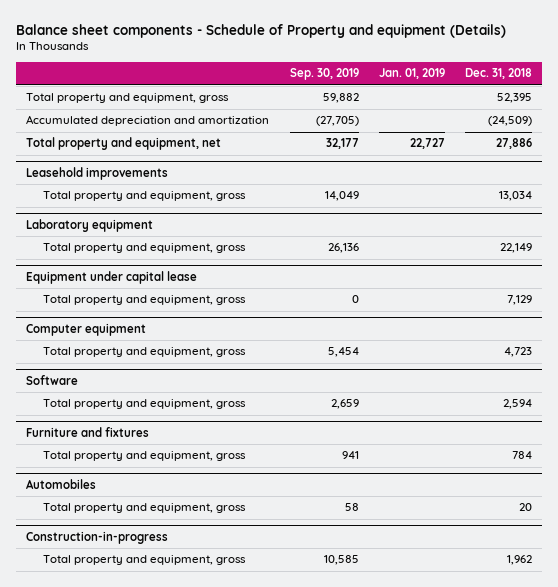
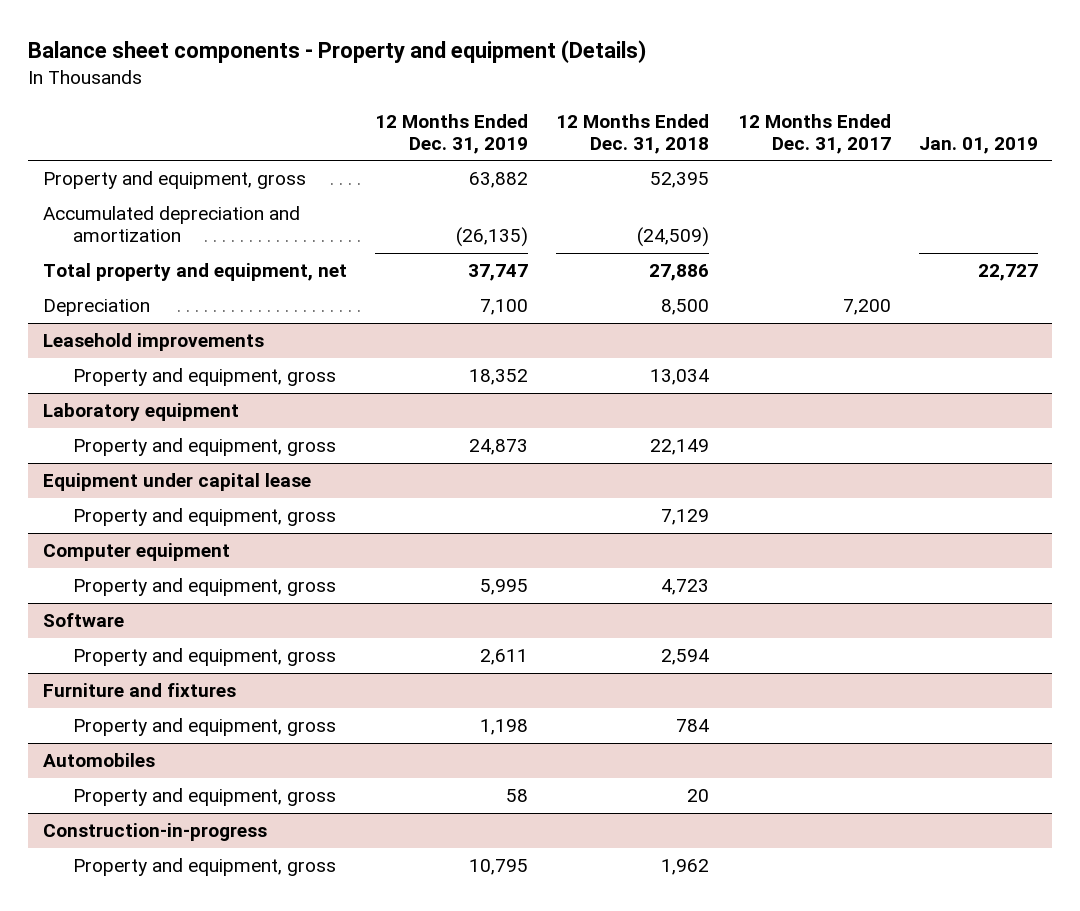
- Balance sheet components - Schedule of Property and equipment (Details)
+ Balance sheet components - Property and equipment (Details)
- | Sep. 30, 2019 | Jan. 01, 2019 | Dec. 31, 2018
+ | 12 Months Ended Dec. 31, 2019 | 12 Months Ended Dec. 31, 2018 | 12 Months Ended Dec. 31, 2017 | Jan. 01, 2019
- Total property and equipment, gross | 59,882 | | 52,395
+ Property and equipment, gross | 63,882 | 52,395 | |
+ Depreciation | 7,100 | 8,500 | 7,200 |
@ Leasehold improvements
- Total property and equipment, gross | 14,049 | | 13,034
+ Property and equipment, gross | 18,352 | 13,034 | |
@ Laboratory equipment
- Total property and equipment, gross | 26,136 | | 22,149
+ Property and equipment, gross | 24,873 | 22,149 | |
@ Equipment under capital lease
- Total property and equipment, gross | 0 | | 7,129
+ Property and equipment, gross | | 7,129 | |
@ Computer equipment
- Total property and equipment, gross | 5,454 | | 4,723
+ Property and equipment, gross | 5,995 | 4,723 | |
@ Software
- Total property and equipment, gross | 2,659 | | 2,594
+ Property and equipment, gross | 2,611 | 2,594 | |
@ Furniture and fixtures
- Total property and equipment, gross | 941 | | 784
+ Property and equipment, gross | 1,198 | 784 | |
@ Automobiles
- Total property and equipment, gross | 58 | | 20
+ Property and equipment, gross | 58 | 20 | |
@ Construction-in-progress
- Total property and equipment, gross | 10,585 | | 1,962
+ Property and equipment, gross | 10,795 | 1,962 | |

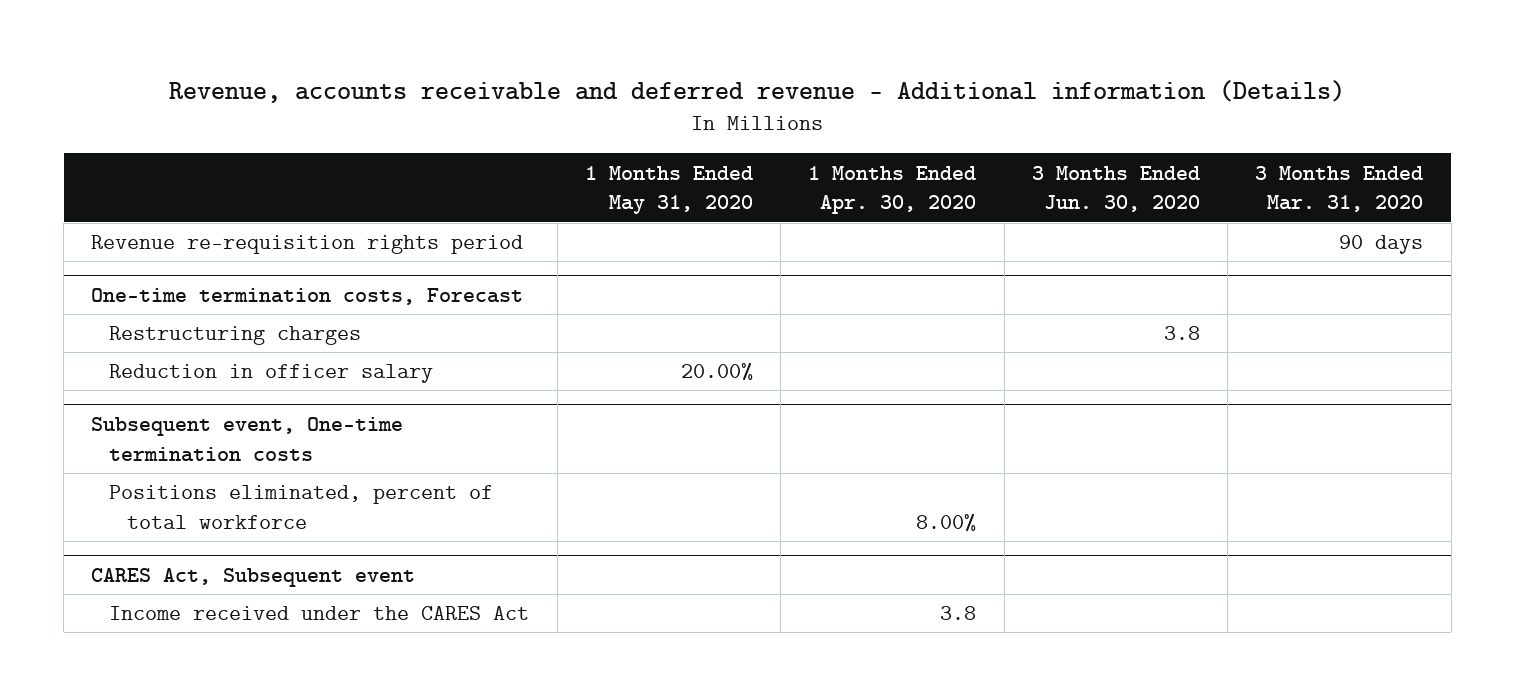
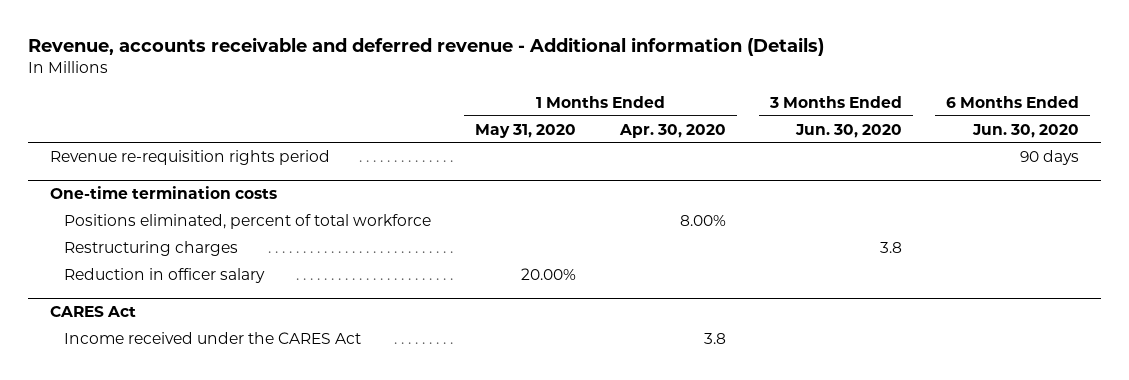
- | 1 Months Ended May 31, 2020 | 1 Months Ended Apr. 30, 2020 | 3 Months Ended Jun. 30, 2020 | 3 Months Ended Mar. 31, 2020
+ | 1 Months Ended May 31, 2020 | 1 Months Ended Apr. 30, 2020 | 3 Months Ended Jun. 30, 2020 | 6 Months Ended Jun. 30, 2020
- One-time termination costs, Forecast
+ One-time termination costs
+ Positions eliminated, percent of total workforce | | 8.00% | |
- Subsequent event, One-time termination costs
- Positions eliminated, percent of total workforce | | 8.00% | |
- CARES Act, Subsequent event
+ CARES Act

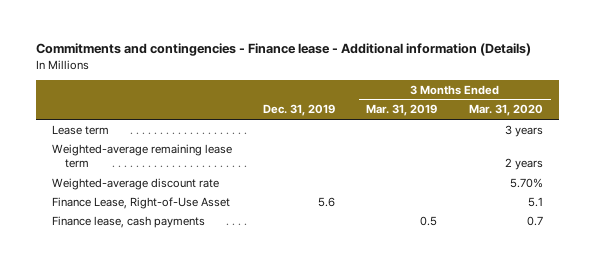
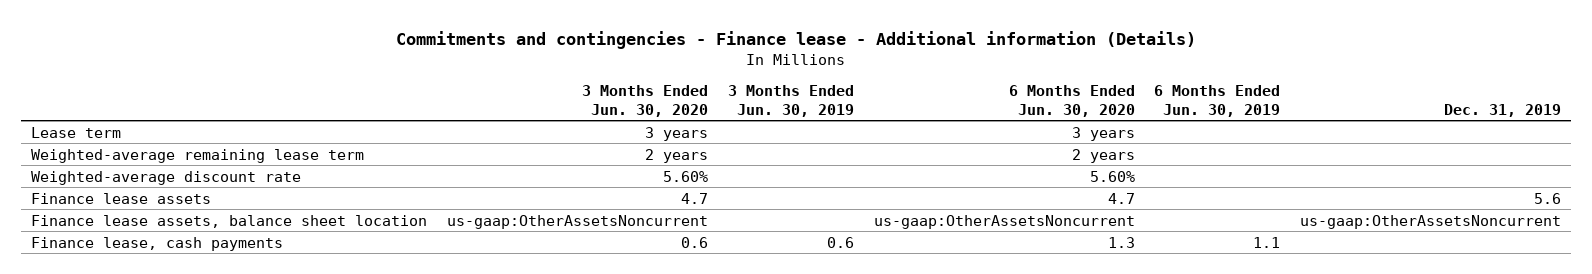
- | Dec. 31, 2019 | 3 Months Ended Mar. 31, 2019 | 3 Months Ended Mar. 31, 2020
+ | 3 Months Ended Jun. 30, 2020 | 3 Months Ended Jun. 30, 2019 | 6 Months Ended Jun. 30, 2020 | 6 Months Ended Jun. 30, 2019 | Dec. 31, 2019
- Finance Lease, Right-of-Use Asset | 5.6 | | 5.1
+ Finance lease assets | 4.7 | | 4.7 | | 5.6
+ Finance lease assets, balance sheet location | us-gaap:OtherAssetsNoncurrent | | us-gaap:OtherAssetsNoncurrent | | us-gaap:OtherAssetsNoncurrent

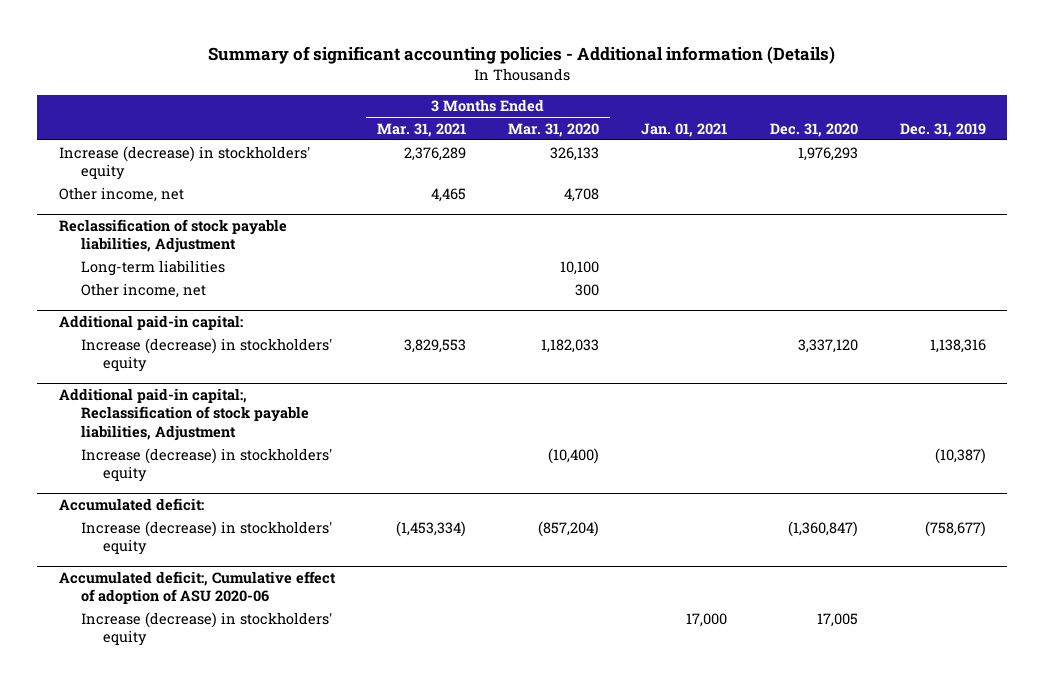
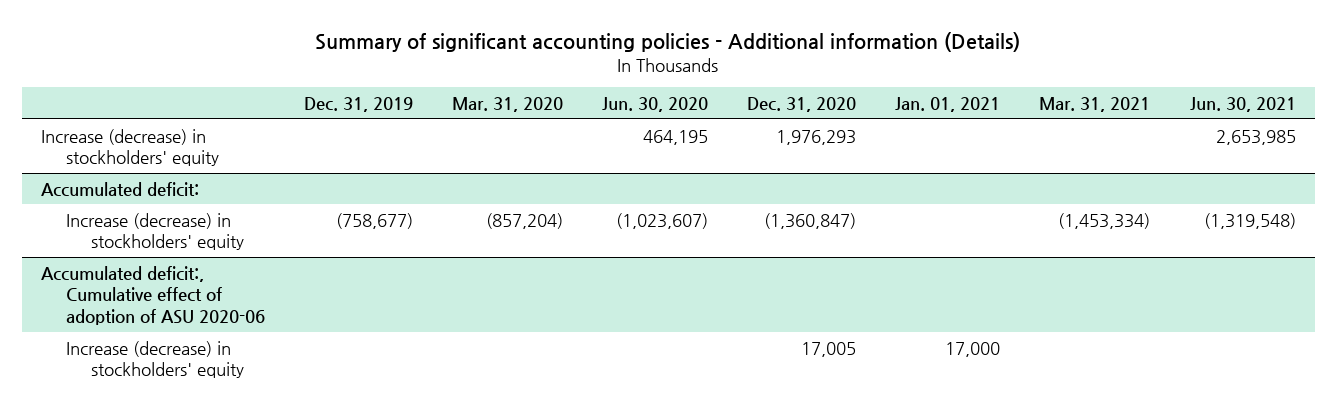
- | 3 Months Ended Mar. 31, 2021 | 3 Months Ended Mar. 31, 2020 | Jan. 01, 2021 | Dec. 31, 2020 | Dec. 31, 2019
+ | Dec. 31, 2019 | Mar. 31, 2020 | Jun. 30, 2020 | Dec. 31, 2020 | Jan. 01, 2021 | Mar. 31, 2021 | Jun. 30, 2021
- Other income, net | 4,465 | 4,708 | | |
- Reclassification of stock payable liabilities, Adjustment
- Long-term liabilities | | 10,100 | | |
- Other income, net | | 300 | | |
- Additional paid-in capital:
- Increase (decrease) in stockholders' equity | 3,829,553 | 1,182,033 | | 3,337,120 | 1,138,316
- Additional paid-in capital:, Reclassification of stock payable liabilities, Adjustment
- Increase (decrease) in stockholders' equity | | (10,400) | | | (10,387)

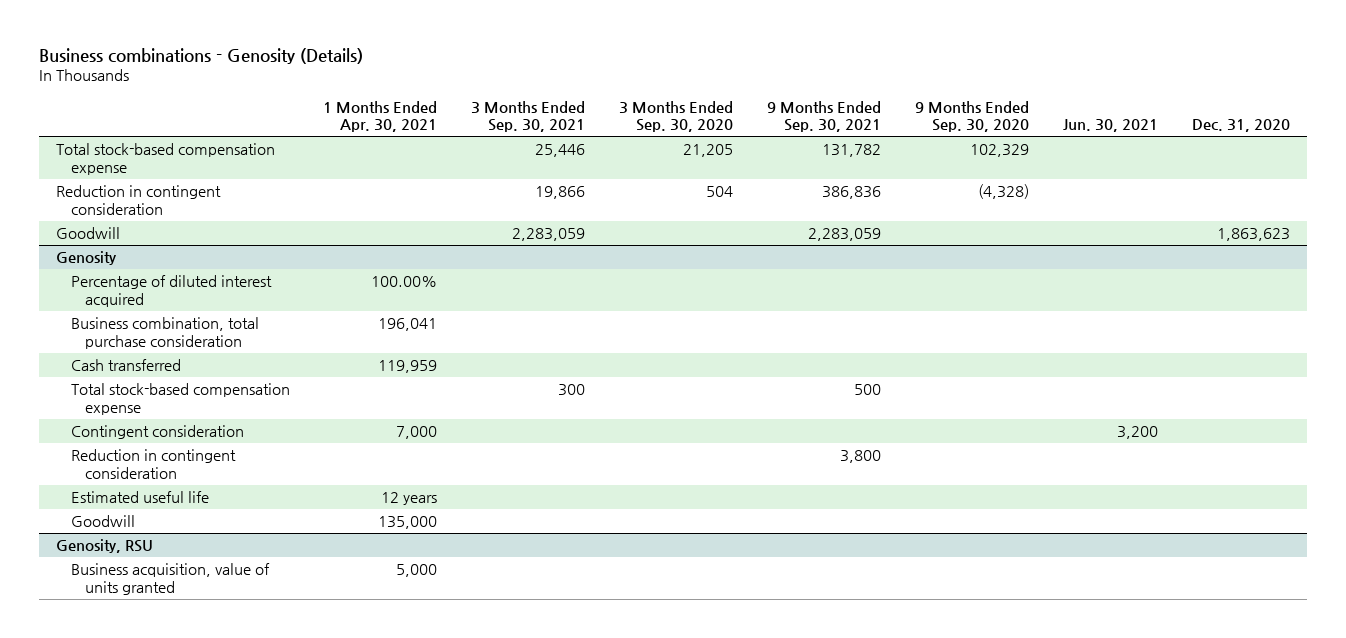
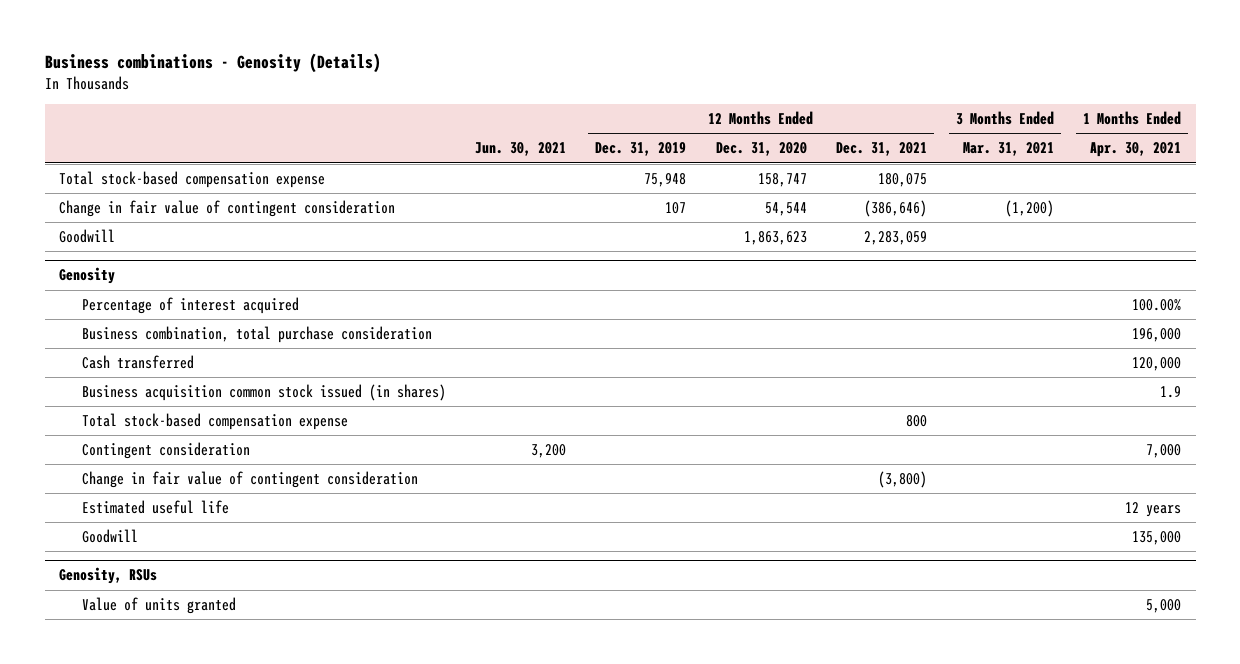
- | 1 Months Ended Apr. 30, 2021 | 3 Months Ended Sep. 30, 2021 | 3 Months Ended Sep. 30, 2020 | 9 Months Ended Sep. 30, 2021 | 9 Months Ended Sep. 30, 2020 | Jun. 30, 2021 | Dec. 31, 2020
+ | Jun. 30, 2021 | 12 Months Ended Dec. 31, 2019 | 12 Months Ended Dec. 31, 2020 | 12 Months Ended Dec. 31, 2021 | 3 Months Ended Mar. 31, 2021 | 1 Months Ended Apr. 30, 2021
- Reduction in contingent consideration | | 19,866 | 504 | 386,836 | (4,328) | |
+ Change in fair value of contingent consideration | | 107 | 54,544 | (386,646) | (1,200) |
@ Genosity
- Percentage of diluted interest acquired | 100.00% | | | | | |
- Business combination, total purchase consideration | 196,041 | | | | | |
- Cash transferred | 119,959 | | | | | |
+ Percentage of interest acquired | | | | | | 100.00%
+ Business combination, total purchase consideration | | | | | | 196,000
+ Cash transferred | | | | | | 120,000
+ Business acquisition common stock issued (in shares) | | | | | | 1.9
- Reduction in contingent consideration | | | | 3,800 | | |
+ Change in fair value of contingent consideration | | | | (3,800) | |
- Genosity, RSU
- Business acquisition, value of units granted | 5,000 | | | | | |
+ Genosity, RSUs
+ Value of units granted | | | | | | 5,000

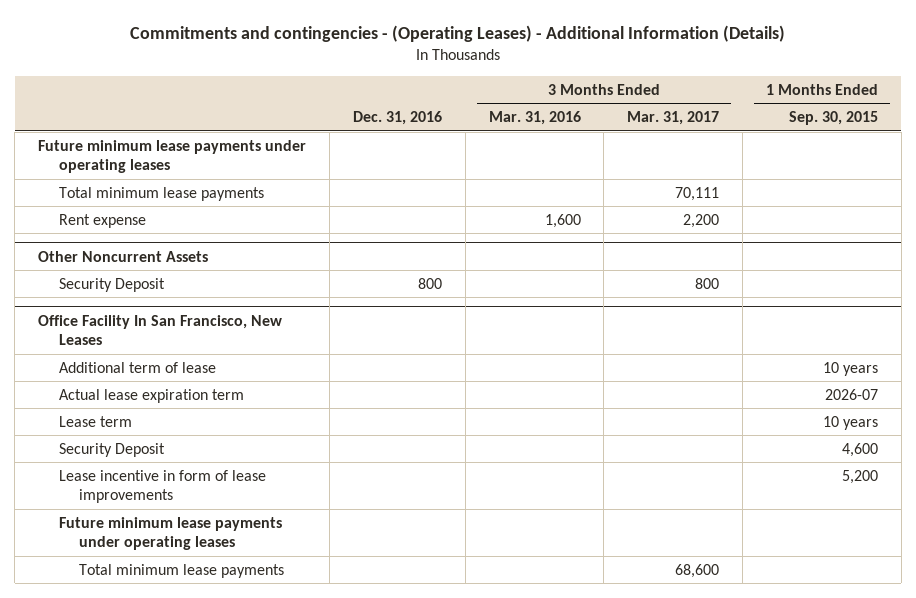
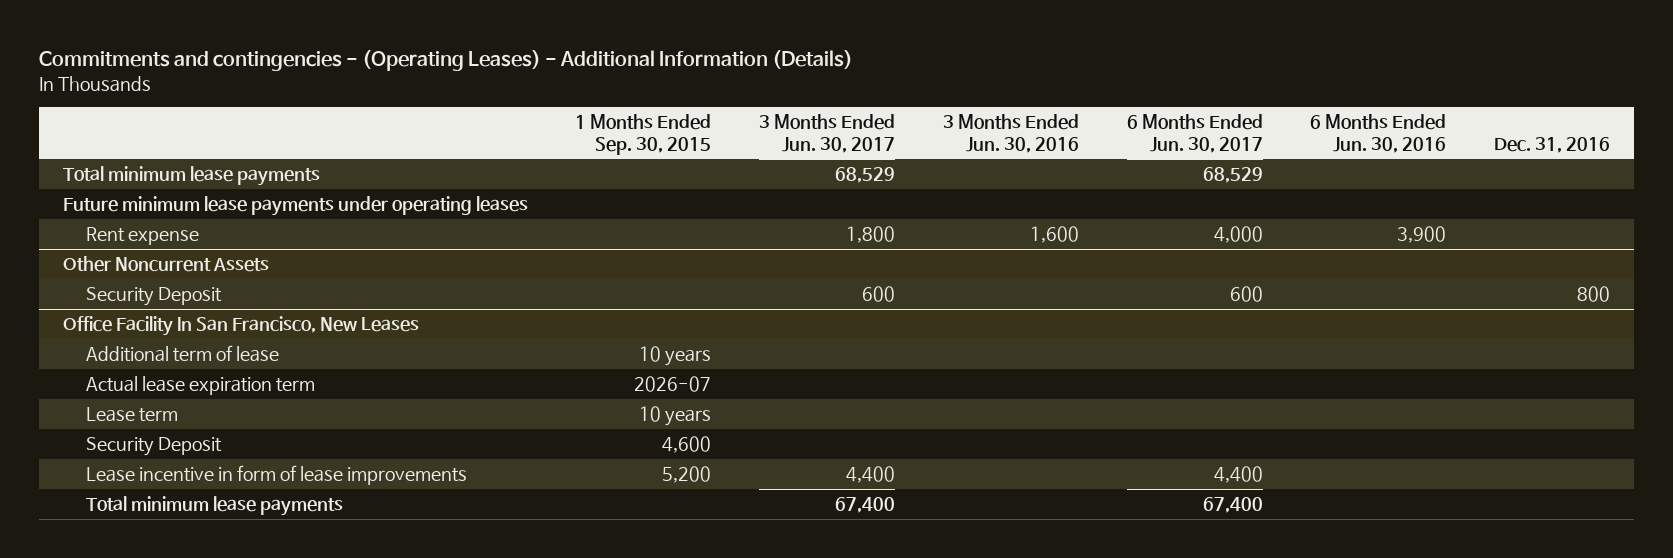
- | Dec. 31, 2016 | 3 Months Ended Mar. 31, 2016 | 3 Months Ended Mar. 31, 2017 | 1 Months Ended Sep. 30, 2015
+ | 1 Months Ended Sep. 30, 2015 | 3 Months Ended Jun. 30, 2017 | 3 Months Ended Jun. 30, 2016 | 6 Months Ended Jun. 30, 2017 | 6 Months Ended Jun. 30, 2016 | Dec. 31, 2016
moved down: Future minimum lease payments under operating leases
@ Office Facility In San Francisco, New Leases
- Future minimum lease payments under operating leases

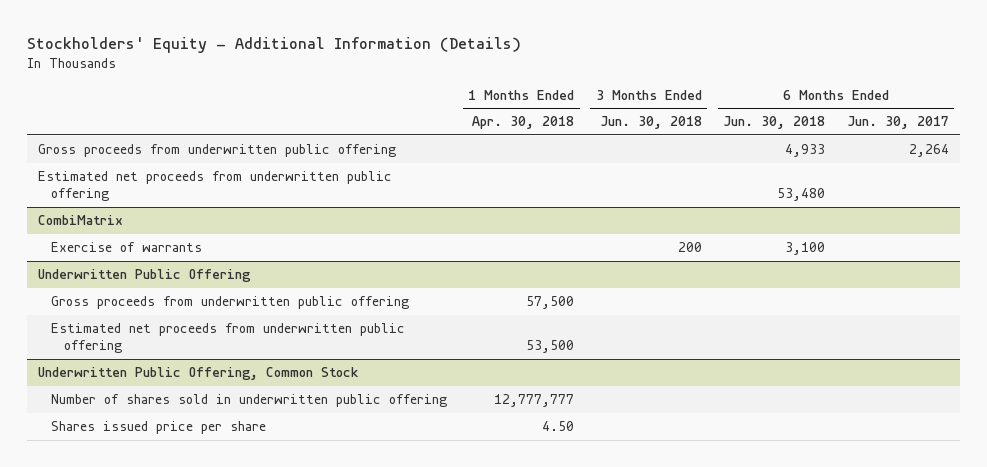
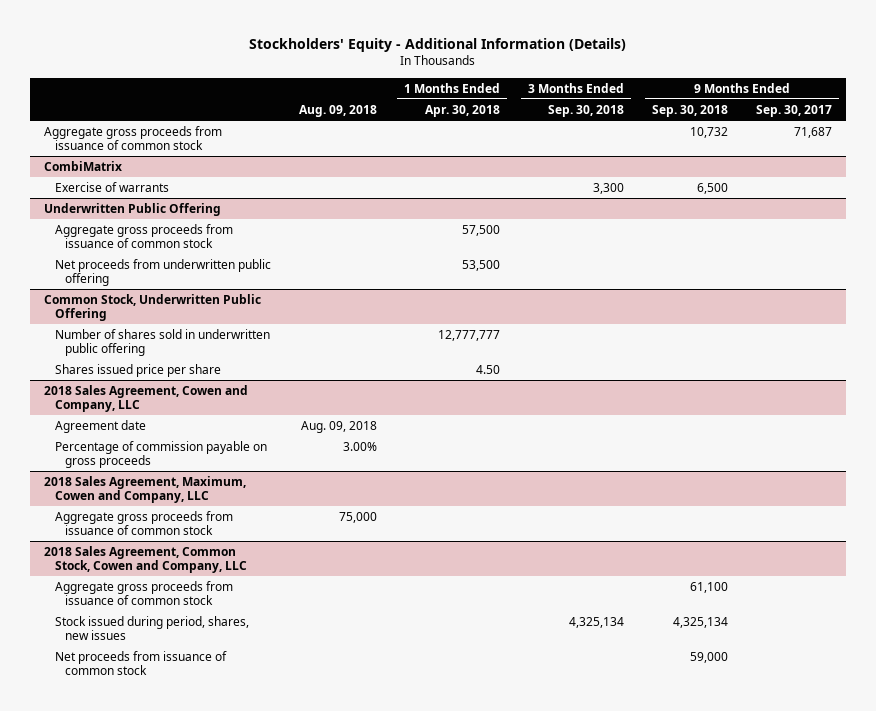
- | 1 Months Ended Apr. 30, 2018 | 3 Months Ended Jun. 30, 2018 | 6 Months Ended Jun. 30, 2018 | 6 Months Ended Jun. 30, 2017
+ | Aug. 09, 2018 | 1 Months Ended Apr. 30, 2018 | 3 Months Ended Sep. 30, 2018 | 9 Months Ended Sep. 30, 2018 | 9 Months Ended Sep. 30, 2017
- Gross proceeds from underwritten public offering | | | 4,933 | 2,264
- Estimated net proceeds from underwritten public offering | | | 53,480 |
+ Aggregate gross proceeds from issuance of common stock | | | | 10,732 | 71,687
@ Underwritten Public Offering
- Gross proceeds from underwritten public offering | 57,500 | | |
- Estimated net proceeds from underwritten public offering | 53,500 | | |
- Underwritten Public Offering, Common Stock
@ Underwritten Public Offering
+ Aggregate gross proceeds from issuance of common stock | | 57,500 | | |
+ Net proceeds from underwritten public offering | | 53,500 | | |
+ Common Stock, Underwritten Public Offering
+ 2018 Sales Agreement, Cowen and Company, LLC
+ Agreement date | Aug. 09, 2018 | | | |
+ Percentage of commission payable on gross proceeds | 3.00% | | | |
+ 2018 Sales Agreement, Maximum, Cowen and Company, LLC
+ Aggregate gross proceeds from issuance of common stock | 75,000 | | | |
+ 2018 Sales Agreement, Common Stock, Cowen and Company, LLC
+ Aggregate gross proceeds from issuance of common stock | | | | 61,100 |
+ Stock issued during period, shares, new issues | | | 4,325,134 | 4,325,134 |
+ Net proceeds from issuance of common stock | | | | 59,000 |

